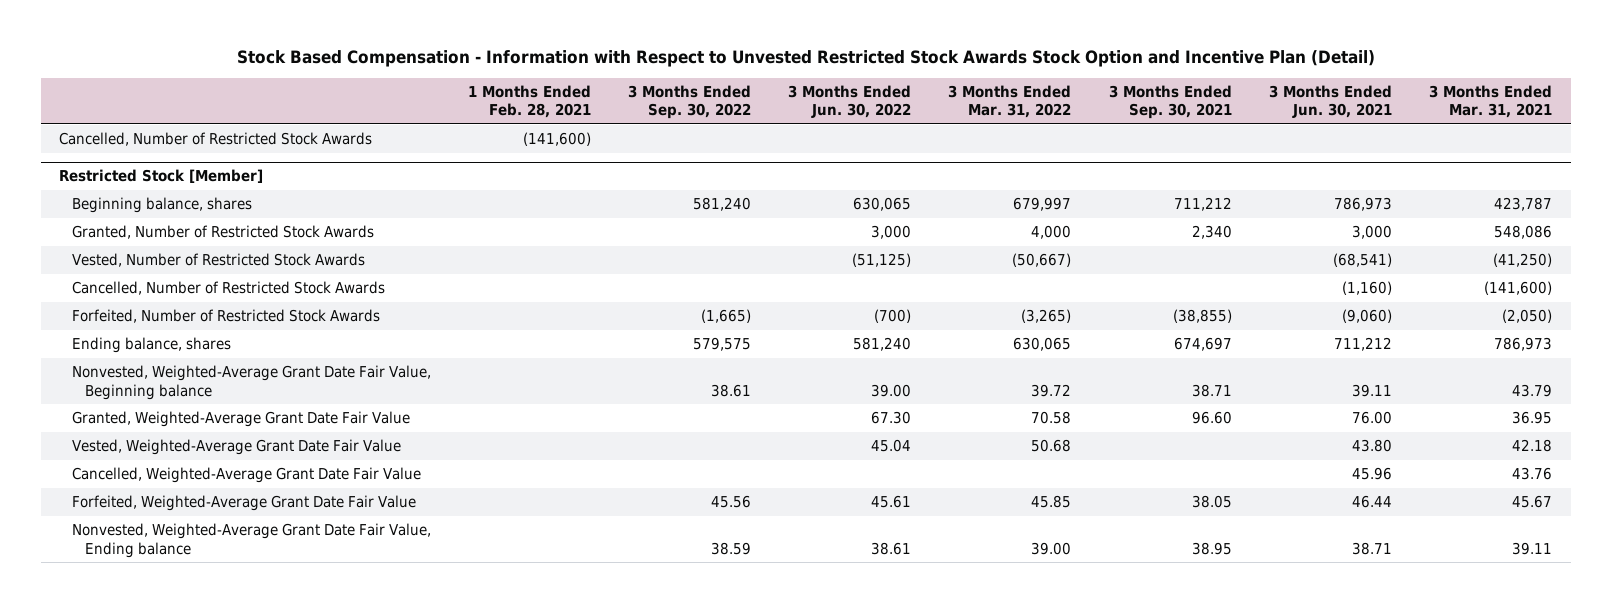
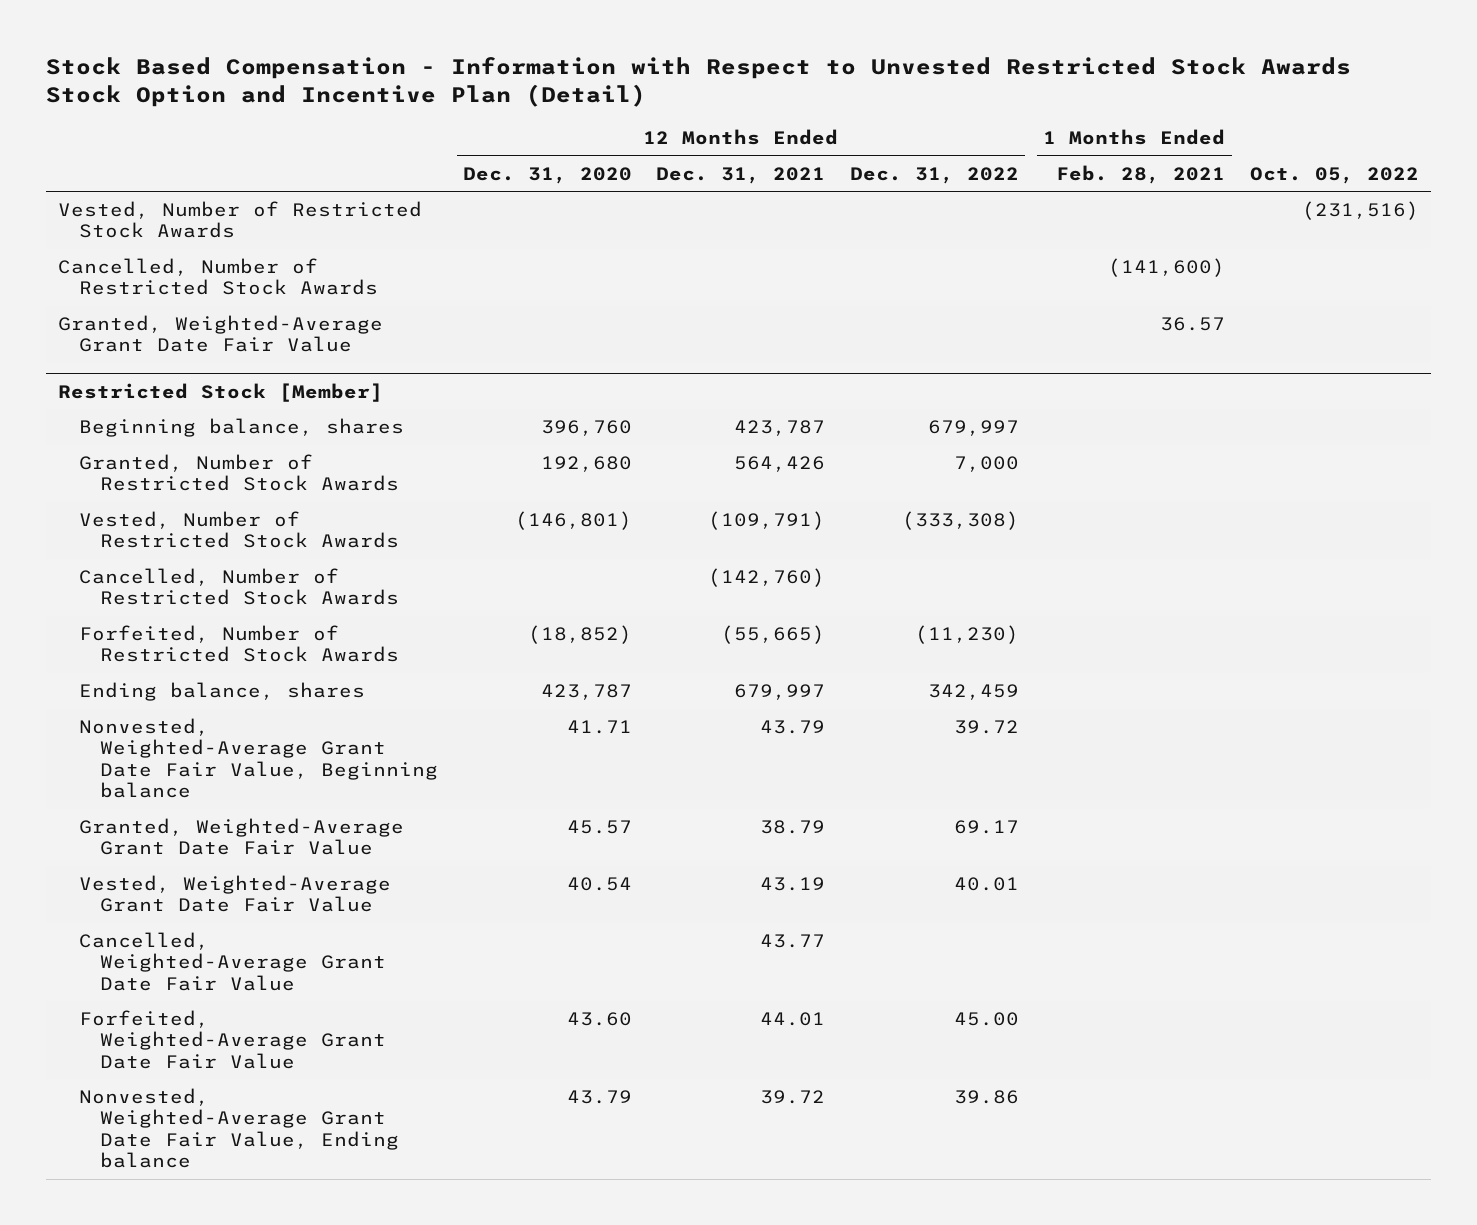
- | 1 Months Ended Feb. 28, 2021 | 3 Months Ended Sep. 30, 2022 | 3 Months Ended Jun. 30, 2022 | 3 Months Ended Mar. 31, 2022 | 3 Months Ended Sep. 30, 2021 | 3 Months Ended Jun. 30, 2021 | 3 Months Ended Mar. 31, 2021
+ | 12 Months Ended Dec. 31, 2020 | 12 Months Ended Dec. 31, 2021 | 12 Months Ended Dec. 31, 2022 | 1 Months Ended Feb. 28, 2021 | Oct. 05, 2022
+ Vested, Number of Restricted Stock Awards | | | | | (231,516)
+ Granted, Weighted-Average Grant Date Fair Value | | | | 36.57 |

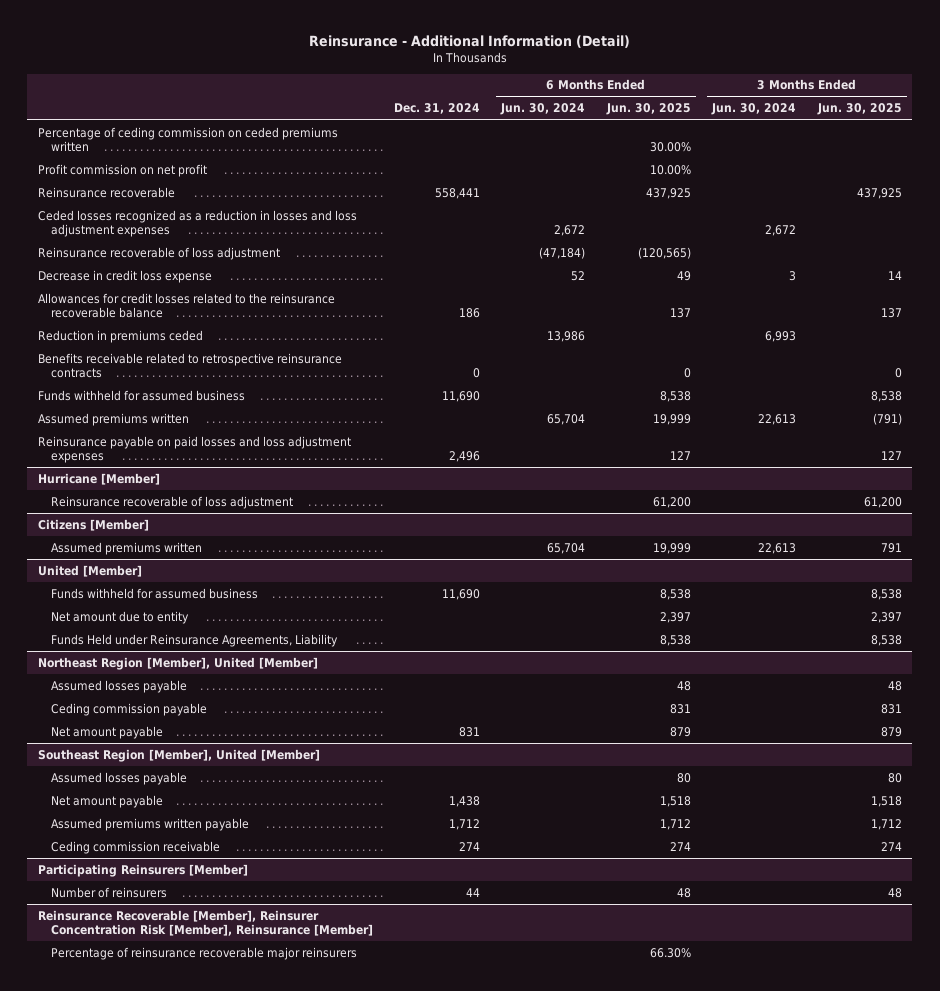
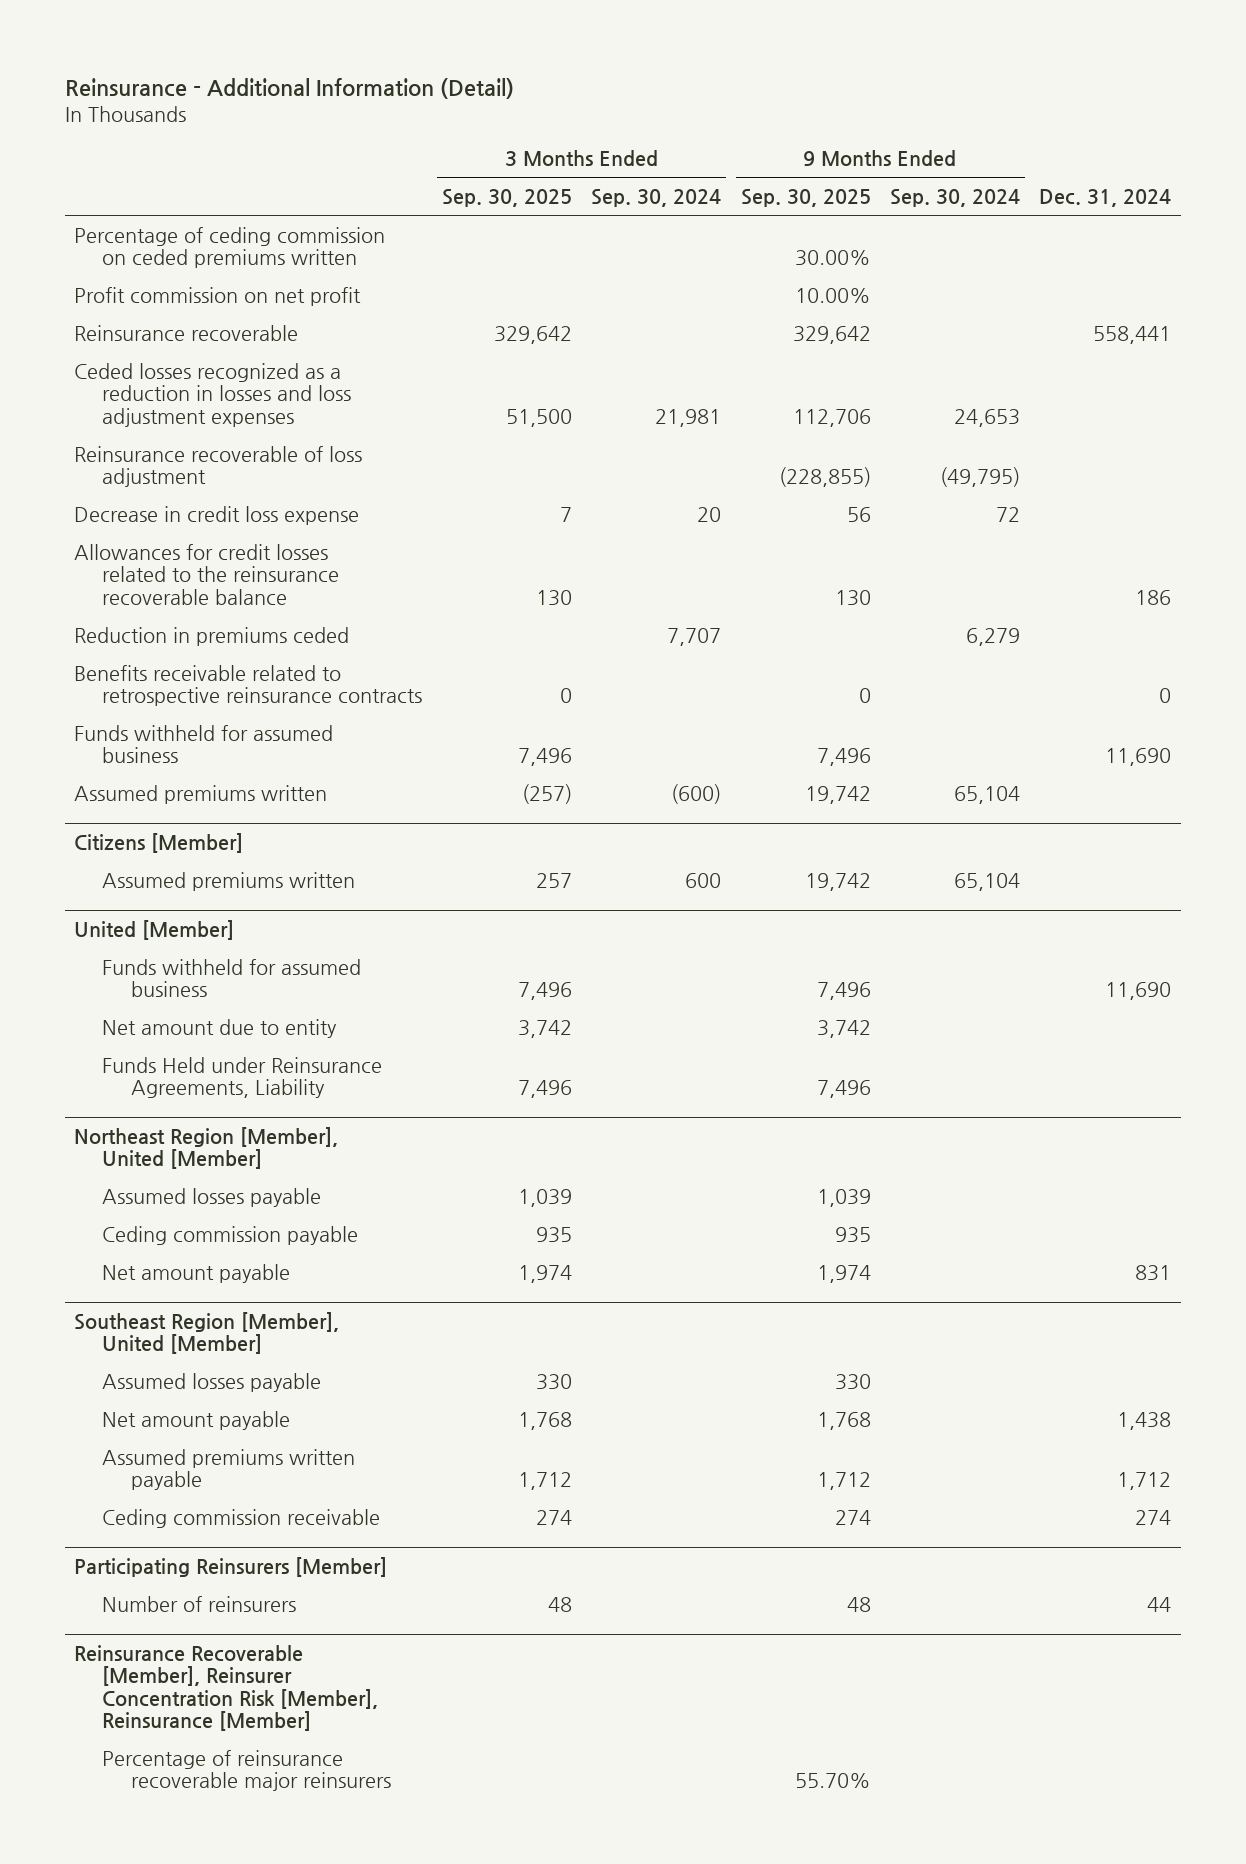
- | Dec. 31, 2024 | 6 Months Ended Jun. 30, 2024 | 6 Months Ended Jun. 30, 2025 | 3 Months Ended Jun. 30, 2024 | 3 Months Ended Jun. 30, 2025
+ | 3 Months Ended Sep. 30, 2025 | 3 Months Ended Sep. 30, 2024 | 9 Months Ended Sep. 30, 2025 | 9 Months Ended Sep. 30, 2024 | Dec. 31, 2024
- Reinsurance payable on paid losses and loss adjustment expenses | 2,496 | | 127 | | 127
- Hurricane [Member]
- Reinsurance recoverable of loss adjustment | | | 61,200 | | 61,200

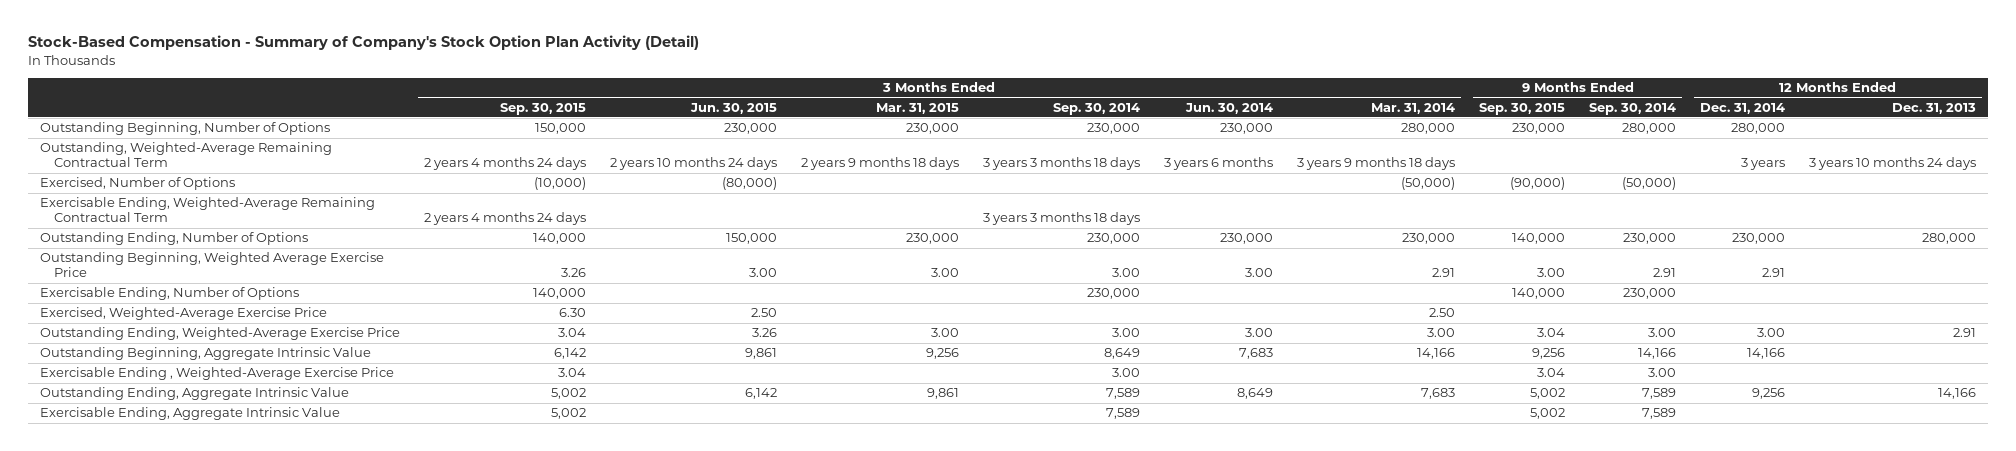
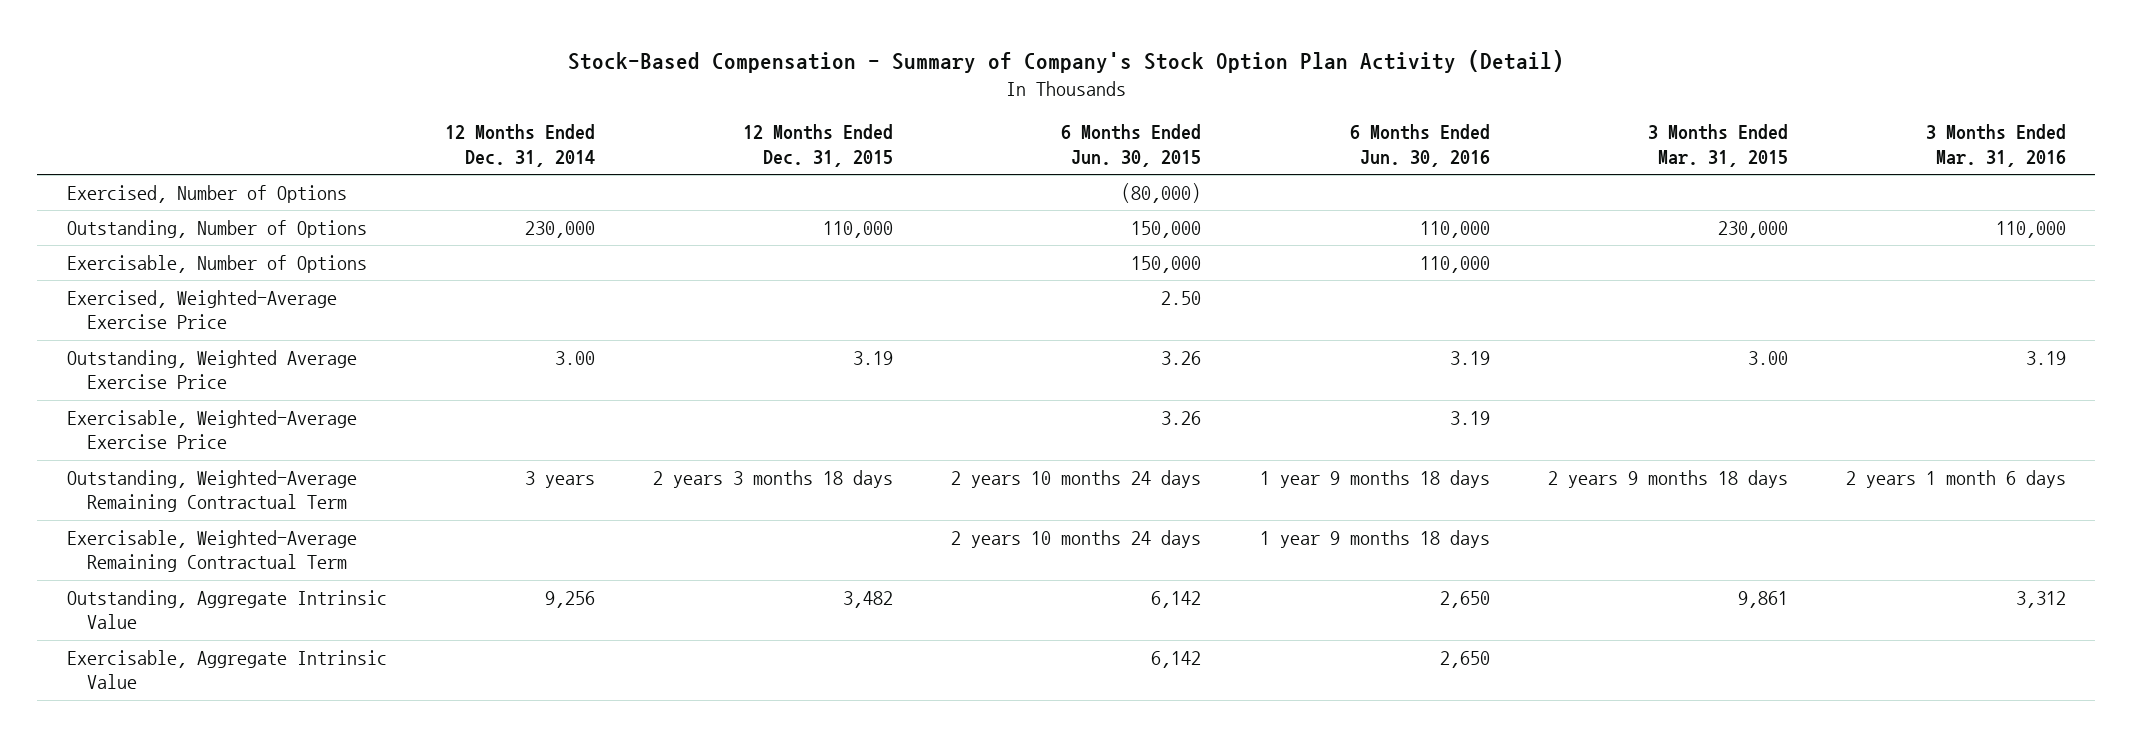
- | 3 Months Ended Sep. 30, 2015 | 3 Months Ended Jun. 30, 2015 | 3 Months Ended Mar. 31, 2015 | 3 Months Ended Sep. 30, 2014 | 3 Months Ended Jun. 30, 2014 | 3 Months Ended Mar. 31, 2014 | 9 Months Ended Sep. 30, 2015 | 9 Months Ended Sep. 30, 2014 | 12 Months Ended Dec. 31, 2014 | 12 Months Ended Dec. 31, 2013
+ | 12 Months Ended Dec. 31, 2014 | 12 Months Ended Dec. 31, 2015 | 6 Months Ended Jun. 30, 2015 | 6 Months Ended Jun. 30, 2016 | 3 Months Ended Mar. 31, 2015 | 3 Months Ended Mar. 31, 2016
- Outstanding Beginning, Number of Options | 150,000 | 230,000 | 230,000 | 230,000 | 230,000 | 280,000 | 230,000 | 280,000 | 280,000 |
- Exercisable Ending, Weighted-Average Remaining Contractual Term | 2 years 4 months 24 days | | | 3 years 3 months 18 days | | | | | |
- Outstanding Ending, Number of Options | 140,000 | 150,000 | 230,000 | 230,000 | 230,000 | 230,000 | 140,000 | 230,000 | 230,000 | 280,000
- Outstanding Beginning, Weighted Average Exercise Price | 3.26 | 3.00 | 3.00 | 3.00 | 3.00 | 2.91 | 3.00 | 2.91 | 2.91 |
- Exercisable Ending, Number of Options | 140,000 | | | 230,000 | | | 140,000 | 230,000 | |
+ Outstanding, Number of Options | 230,000 | 110,000 | 150,000 | 110,000 | 230,000 | 110,000
+ Exercisable, Number of Options | | | 150,000 | 110,000 | |
- Outstanding Ending, Weighted-Average Exercise Price | 3.04 | 3.26 | 3.00 | 3.00 | 3.00 | 3.00 | 3.04 | 3.00 | 3.00 | 2.91
- Outstanding Beginning, Aggregate Intrinsic Value | 6,142 | 9,861 | 9,256 | 8,649 | 7,683 | 14,166 | 9,256 | 14,166 | 14,166 |
- Exercisable Ending , Weighted-Average Exercise Price | 3.04 | | | 3.00 | | | 3.04 | 3.00 | |
- Outstanding Ending, Aggregate Intrinsic Value | 5,002 | 6,142 | 9,861 | 7,589 | 8,649 | 7,683 | 5,002 | 7,589 | 9,256 | 14,166
- Exercisable Ending, Aggregate Intrinsic Value | 5,002 | | | 7,589 | | | 5,002 | 7,589 | |
+ Outstanding, Weighted Average Exercise Price | 3.00 | 3.19 | 3.26 | 3.19 | 3.00 | 3.19
+ Exercisable, Weighted-Average Exercise Price | | | 3.26 | 3.19 | |
moved down: Outstanding, Weighted-Average Remaining Contractual Term | 3 years | 2 years 3 months 18 days | 2 years 10 months 24 days | 1 year 9 months 18 days | 2 years 9 months 18 days | 2 years 1 month 6 days
+ Exercisable, Weighted-Average Remaining Contractual Term | | | 2 years 10 months 24 days | 1 year 9 months 18 days | |
+ Outstanding, Aggregate Intrinsic Value | 9,256 | 3,482 | 6,142 | 2,650 | 9,861 | 3,312
+ Exercisable, Aggregate Intrinsic Value | | | 6,142 | 2,650 | |

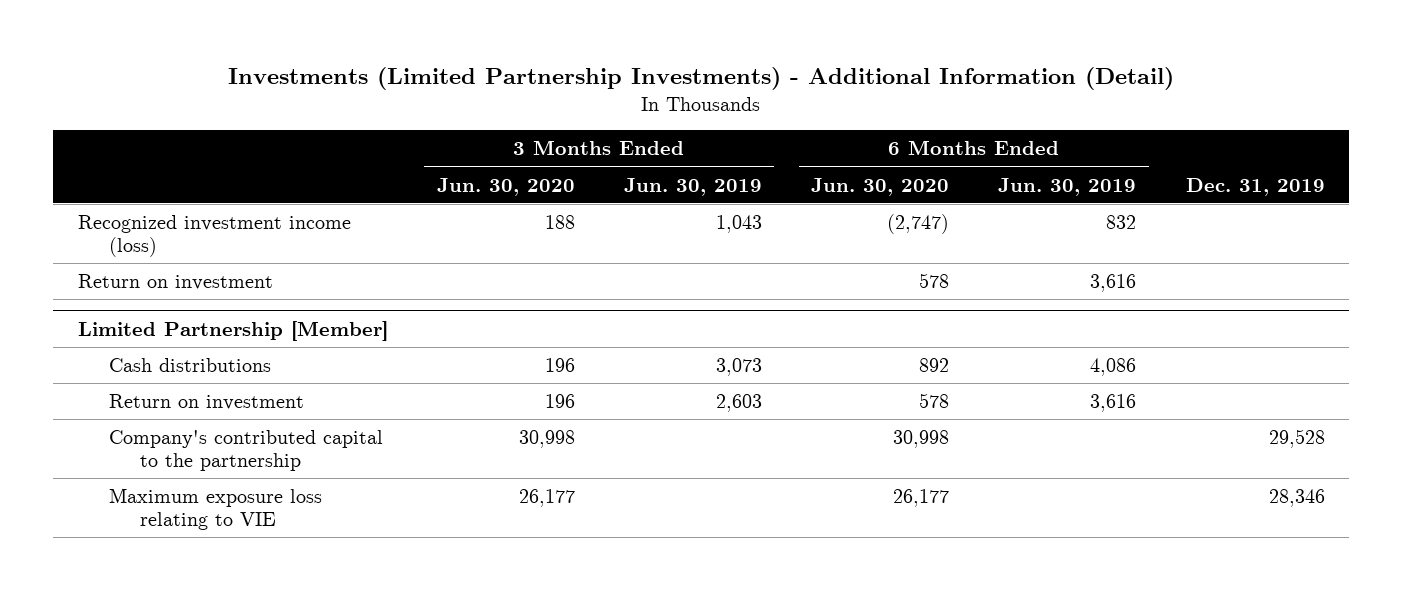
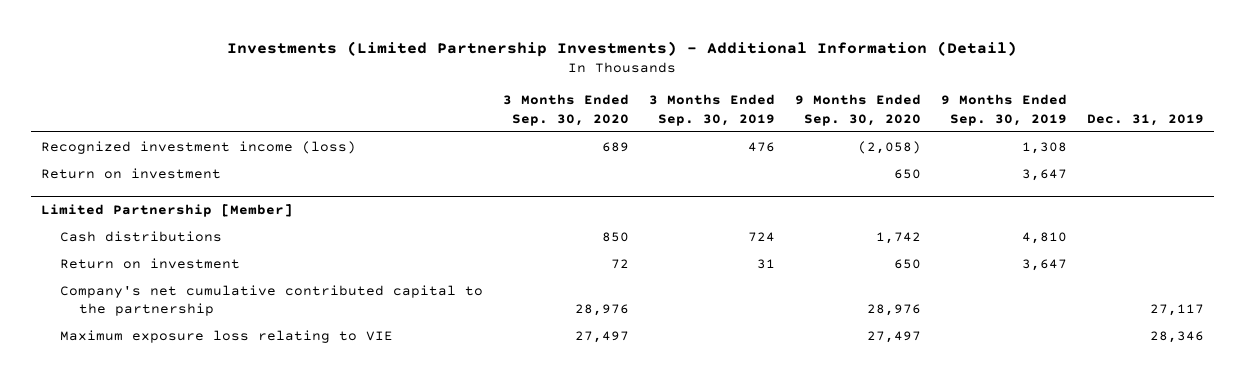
- | 3 Months Ended Jun. 30, 2020 | 3 Months Ended Jun. 30, 2019 | 6 Months Ended Jun. 30, 2020 | 6 Months Ended Jun. 30, 2019 | Dec. 31, 2019
+ | 3 Months Ended Sep. 30, 2020 | 3 Months Ended Sep. 30, 2019 | 9 Months Ended Sep. 30, 2020 | 9 Months Ended Sep. 30, 2019 | Dec. 31, 2019
@ Limited Partnership [Member]
- Company's contributed capital to the partnership | 30,998 | | 30,998 | | 29,528
+ Company's net cumulative contributed capital to the partnership | 28,976 | | 28,976 | | 27,117

